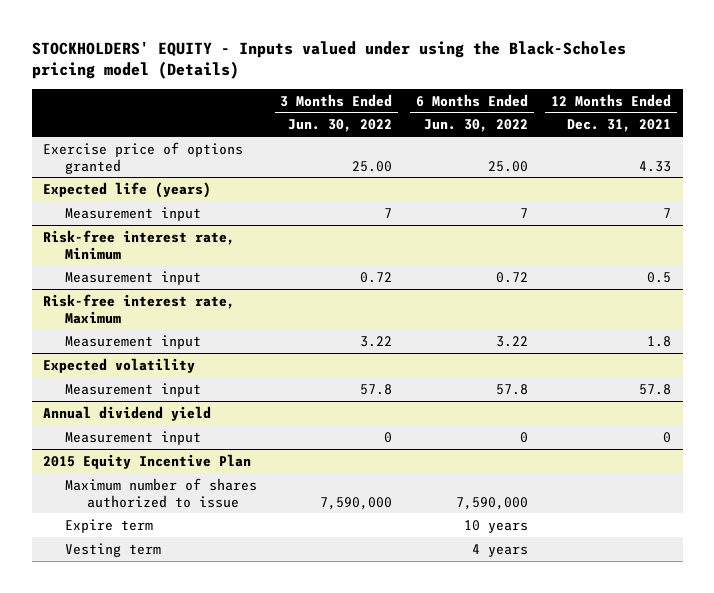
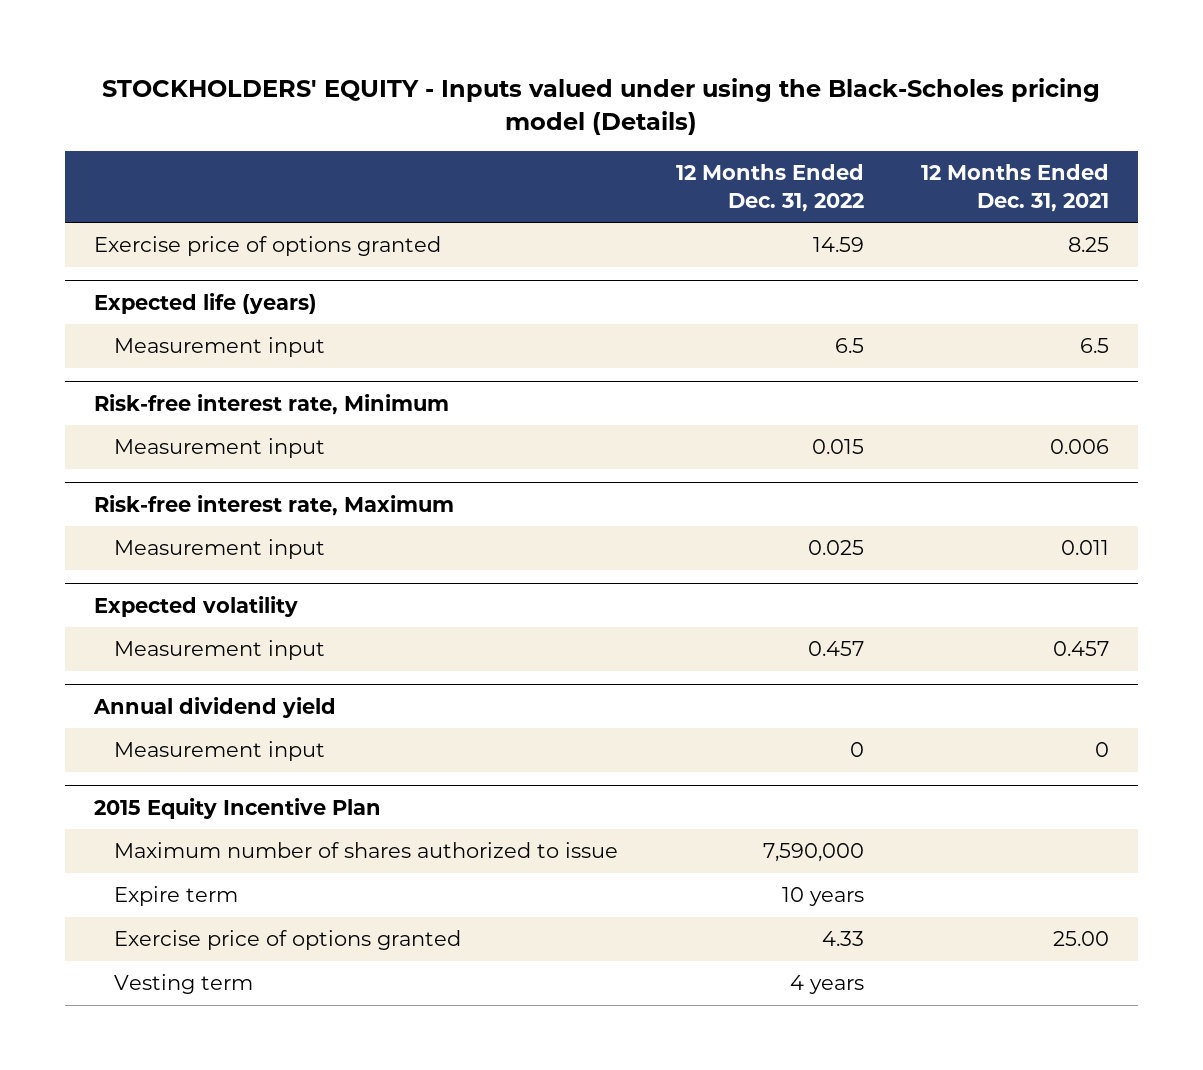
- | 3 Months Ended Jun. 30, 2022 | 6 Months Ended Jun. 30, 2022 | 12 Months Ended Dec. 31, 2021
+ | 12 Months Ended Dec. 31, 2022 | 12 Months Ended Dec. 31, 2021
- Exercise price of options granted | 25.00 | 25.00 | 4.33
+ Exercise price of options granted | 14.59 | 8.25
@ Expected life (years)
- Measurement input | 7 | 7 | 7
+ Measurement input | 6.5 | 6.5
@ Risk-free interest rate, Minimum
- Measurement input | 0.72 | 0.72 | 0.5
+ Measurement input | 0.015 | 0.006
@ Risk-free interest rate, Maximum
- Measurement input | 3.22 | 3.22 | 1.8
+ Measurement input | 0.025 | 0.011
@ Expected volatility
- Measurement input | 57.8 | 57.8 | 57.8
+ Measurement input | 0.457 | 0.457
@ 2015 Equity Incentive Plan
+ Exercise price of options granted | 4.33 | 25.00

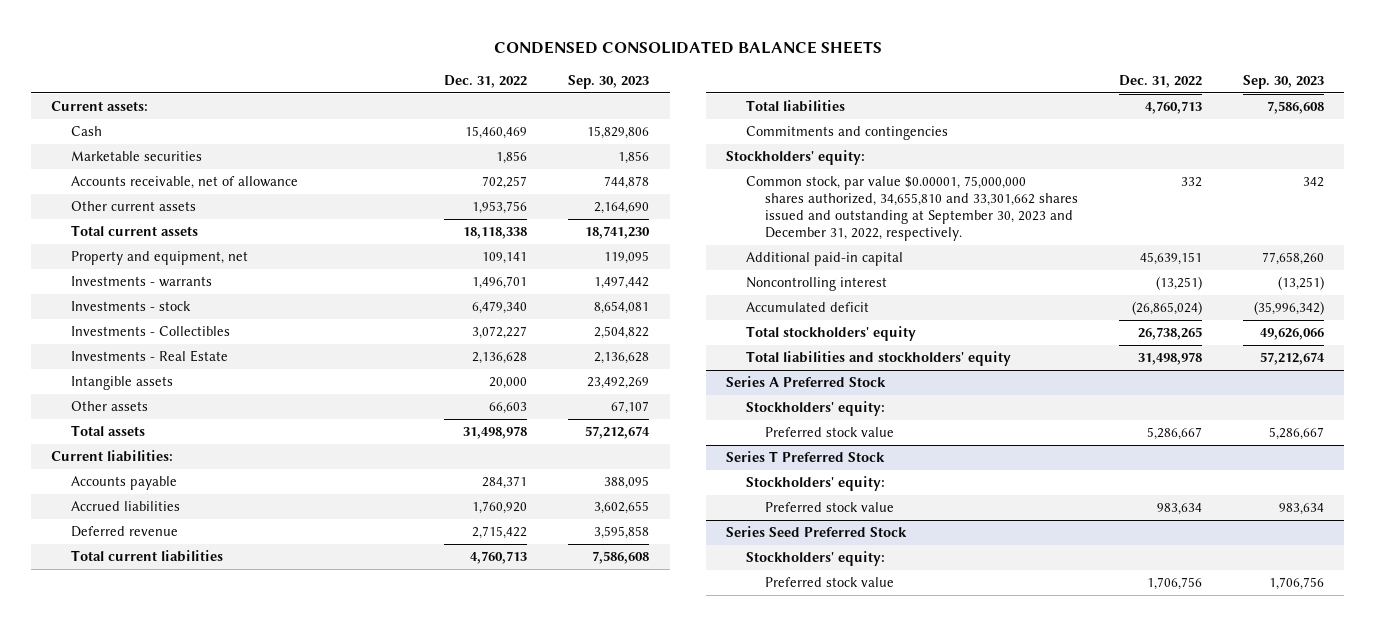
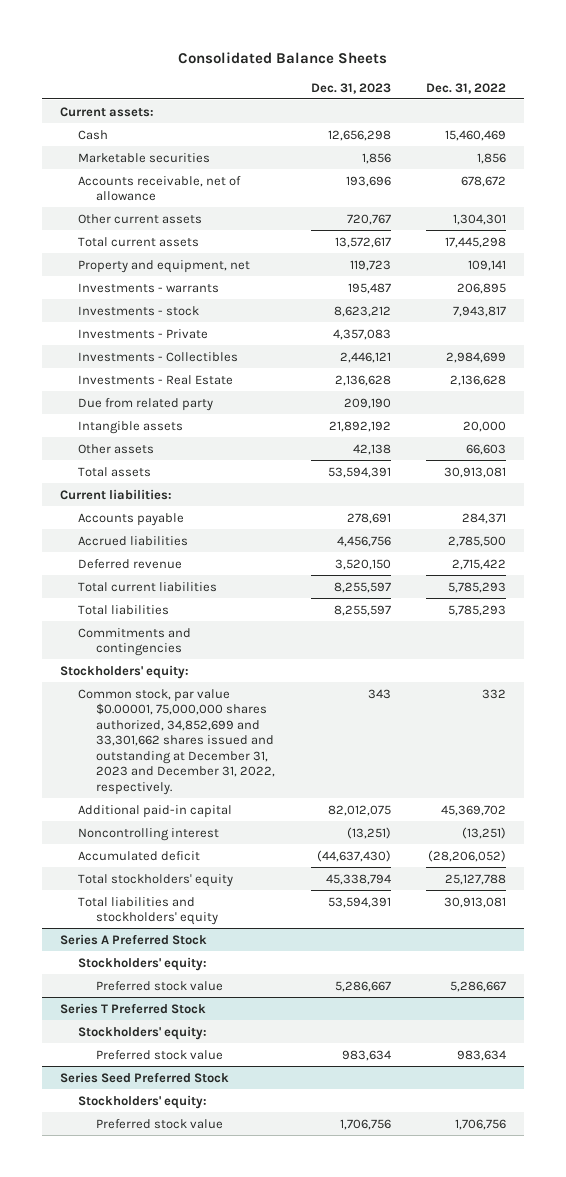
- CONDENSED CONSOLIDATED BALANCE SHEETS
+ Consolidated Balance Sheets
- | Dec. 31, 2022 | Sep. 30, 2023
+ | Dec. 31, 2023 | Dec. 31, 2022
- Accounts receivable, net of allowance | 702,257 | 744,878
- Other current assets | 1,953,756 | 2,164,690
- Total current assets | 18,118,338 | 18,741,230
+ Accounts receivable, net of allowance | 193,696 | 678,672
+ Other current assets | 720,767 | 1,304,301
+ Total current assets | 13,572,617 | 17,445,298
- Investments - warrants | 1,496,701 | 1,497,442
- Investments - stock | 6,479,340 | 8,654,081
- Investments - Collectibles | 3,072,227 | 2,504,822
+ Investments - warrants | 195,487 | 206,895
+ Investments - stock | 8,623,212 | 7,943,817
+ Investments - Private | 4,357,083 |
+ Investments - Collectibles | 2,446,121 | 2,984,699
+ Due from related party | 209,190 |
- Total assets | 31,498,978 | 57,212,674
+ Total assets | 53,594,391 | 30,913,081
- Accrued liabilities | 1,760,920 | 3,602,655
+ Accrued liabilities | 4,456,756 | 2,785,500
- Total current liabilities | 4,760,713 | 7,586,608
- Total liabilities | 4,760,713 | 7,586,608
+ Total current liabilities | 8,255,597 | 5,785,293
+ Total liabilities | 8,255,597 | 5,785,293
- Common stock, par value $0.00001, 75,000,000 shares authorized, 34,655,810 and 33,301,662 shares issued and outstanding at September 30, 2023 and December 31, 2022, respectively. | 332 | 342
- Additional paid-in capital | 45,639,151 | 77,658,260
+ Common stock, par value $0.00001, 75,000,000 shares authorized, 34,852,699 and 33,301,662 shares issued and outstanding at December 31, 2023 and December 31, 2022, respectively. | 343 | 332
+ Additional paid-in capital | 82,012,075 | 45,369,702
- Accumulated deficit | (26,865,024) | (35,996,342)
- Total stockholders' equity | 26,738,265 | 49,626,066
- Total liabilities and stockholders' equity | 31,498,978 | 57,212,674
+ Accumulated deficit | (44,637,430) | (28,206,052)
+ Total stockholders' equity | 45,338,794 | 25,127,788
+ Total liabilities and stockholders' equity | 53,594,391 | 30,913,081

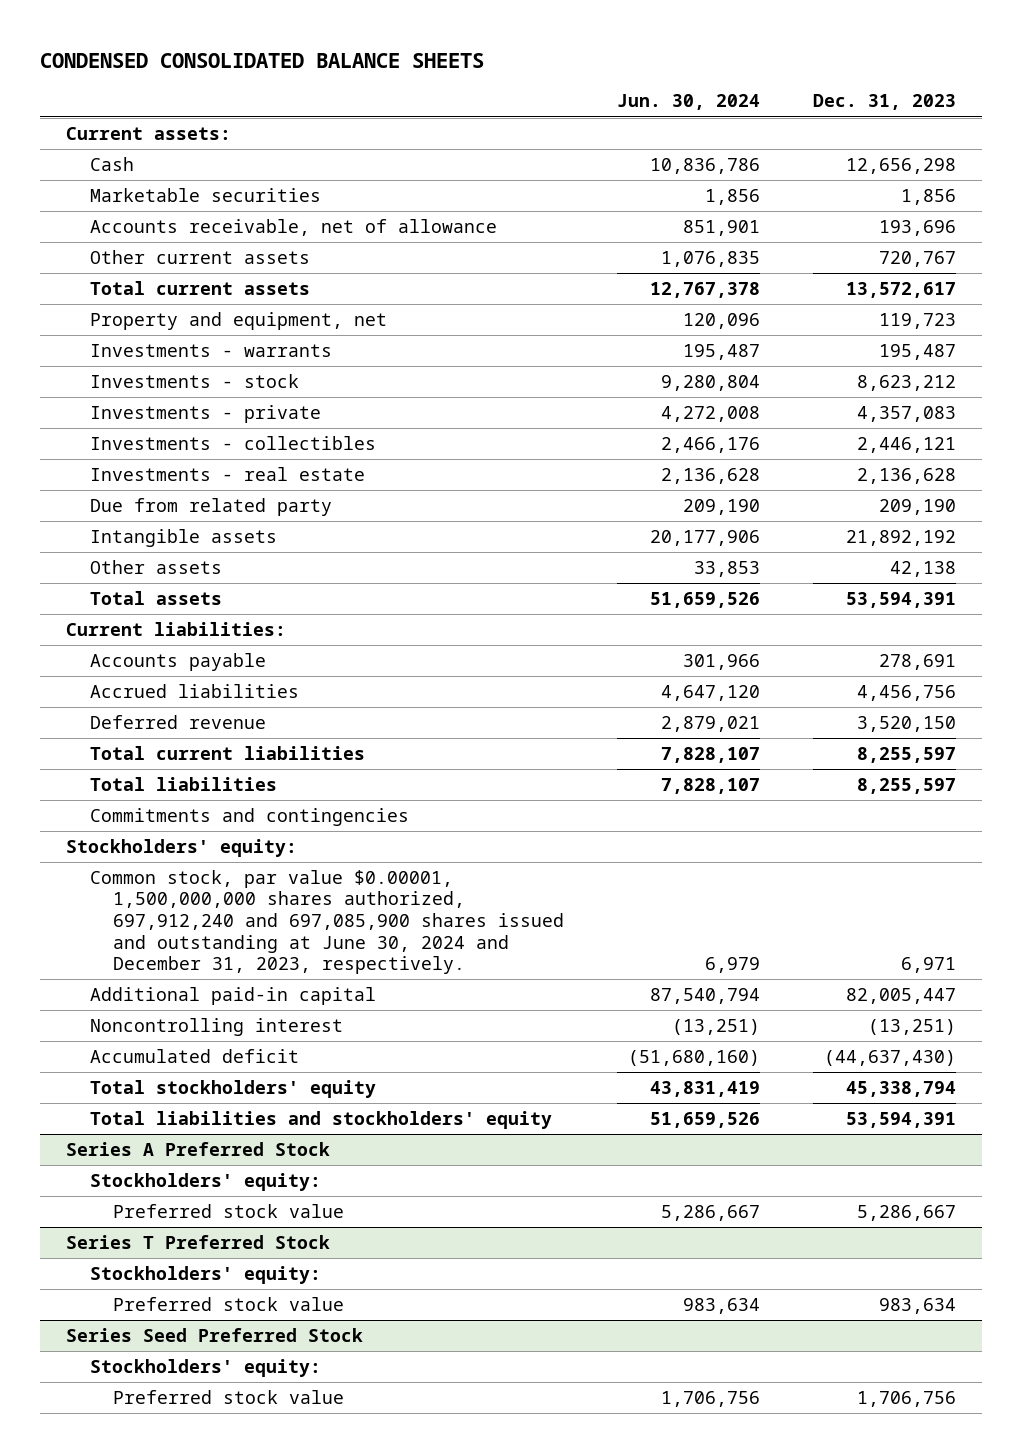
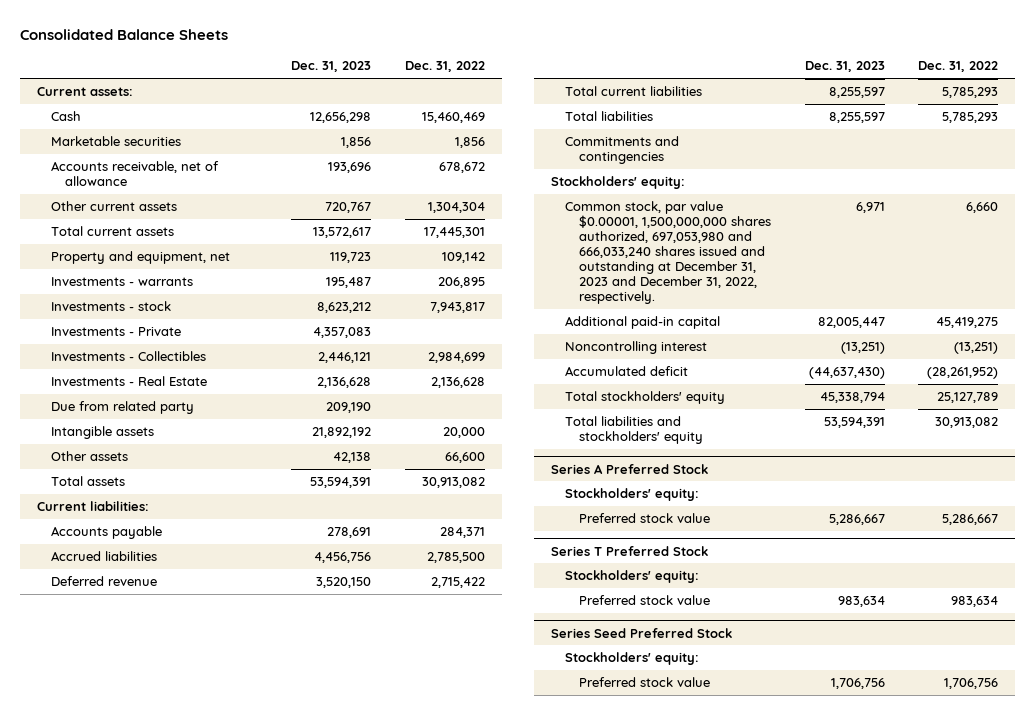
- CONDENSED CONSOLIDATED BALANCE SHEETS
+ Consolidated Balance Sheets
- | Jun. 30, 2024 | Dec. 31, 2023
+ | Dec. 31, 2023 | Dec. 31, 2022
- Investments - private | 4,272,008 | 4,357,083
- Investments - collectibles | 2,466,176 | 2,446,121
- Investments - real estate | 2,136,628 | 2,136,628
+ Investments - Private | 4,357,083 |
+ Investments - Collectibles | 2,446,121 | 2,984,699
+ Investments - Real Estate | 2,136,628 | 2,136,628
- Common stock, par value $0.00001, 1,500,000,000 shares authorized, 697,912,240 and 697,085,900 shares issued and outstanding at June 30, 2024 and December 31, 2023, respectively. | 6,979 | 6,971
+ Common stock, par value $0.00001, 1,500,000,000 shares authorized, 697,053,980 and 666,033,240 shares issued and outstanding at December 31, 2023 and December 31, 2022, respectively. | 6,971 | 6,660

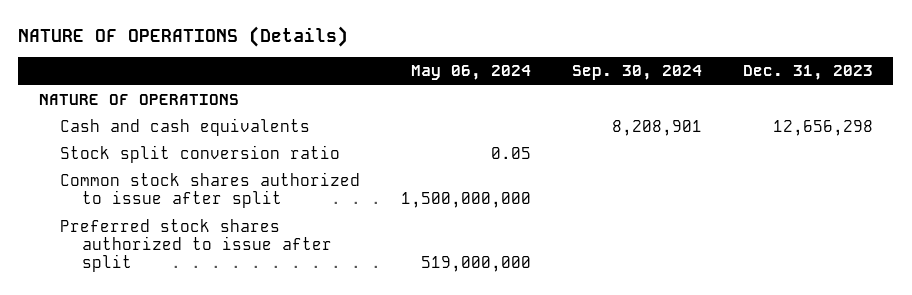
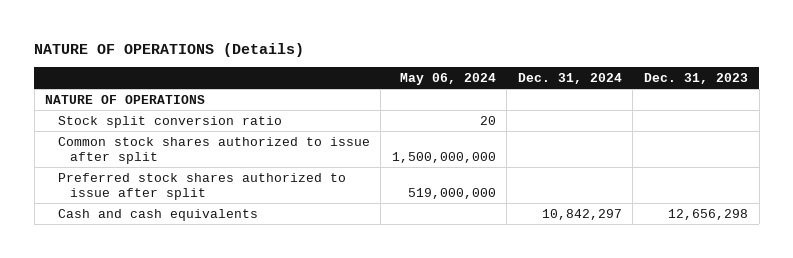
- | May 06, 2024 | Sep. 30, 2024 | Dec. 31, 2023
+ | May 06, 2024 | Dec. 31, 2024 | Dec. 31, 2023
- Stock split conversion ratio | 0.05 | |
+ Stock split conversion ratio | 20 | |
moved down: Cash and cash equivalents | | 10,842,297 | 12,656,298

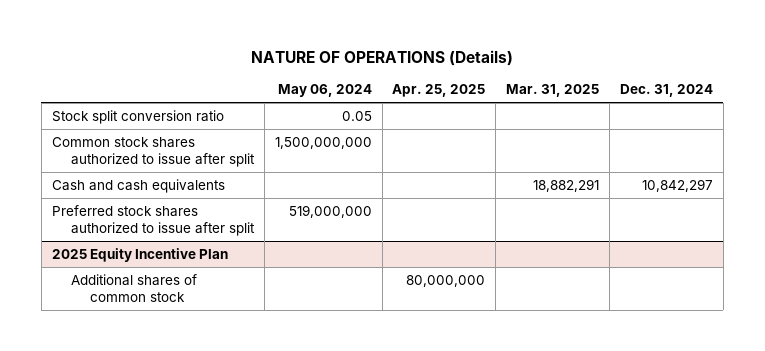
- | May 06, 2024 | Dec. 31, 2024 | Dec. 31, 2023
+ | May 06, 2024 | Apr. 25, 2025 | Mar. 31, 2025 | Dec. 31, 2024
- NATURE OF OPERATIONS
- Stock split conversion ratio | 20 | |
+ Stock split conversion ratio | 0.05 | | |
moved down: Preferred stock shares authorized to issue after split | 519,000,000 | | |
+ 2025 Equity Incentive Plan
+ Additional shares of common stock | | 80,000,000 | |

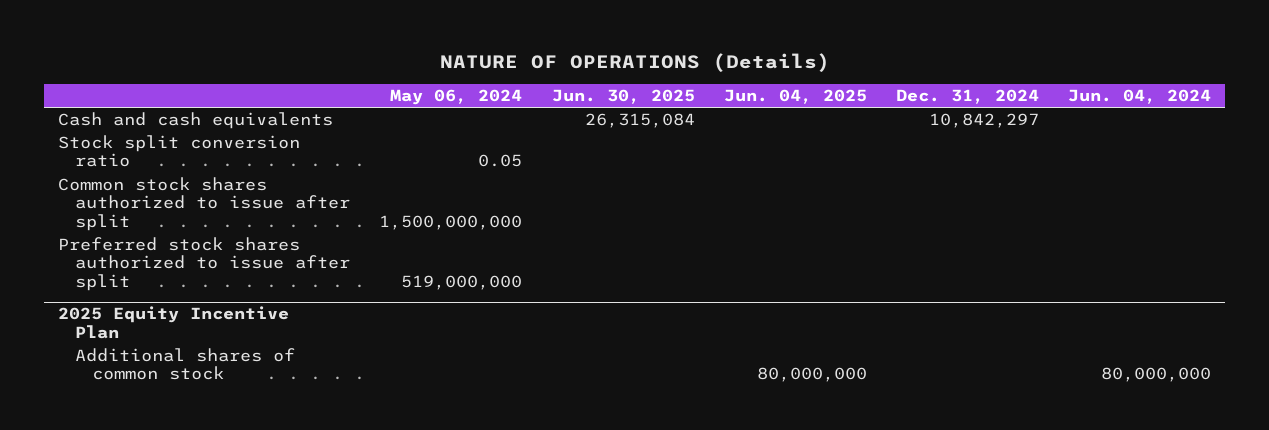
- | May 06, 2024 | Apr. 25, 2025 | Mar. 31, 2025 | Dec. 31, 2024
+ | May 06, 2024 | Jun. 30, 2025 | Jun. 04, 2025 | Dec. 31, 2024 | Jun. 04, 2024
moved up: Cash and cash equivalents | | 26,315,084 | | 10,842,297 |

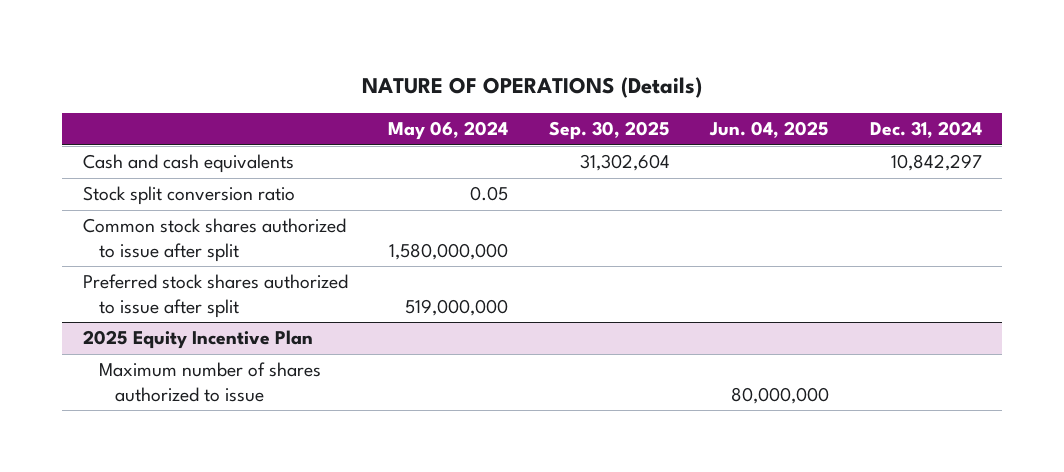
- | May 06, 2024 | Jun. 30, 2025 | Jun. 04, 2025 | Dec. 31, 2024 | Jun. 04, 2024
+ | May 06, 2024 | Sep. 30, 2025 | Jun. 04, 2025 | Dec. 31, 2024
- Common stock shares authorized to issue after split | 1,500,000,000 | | | |
+ Common stock shares authorized to issue after split | 1,580,000,000 | | |
@ 2025 Equity Incentive Plan
- Additional shares of common stock | | | 80,000,000 | | 80,000,000
+ Maximum number of shares authorized to issue | | | 80,000,000 |

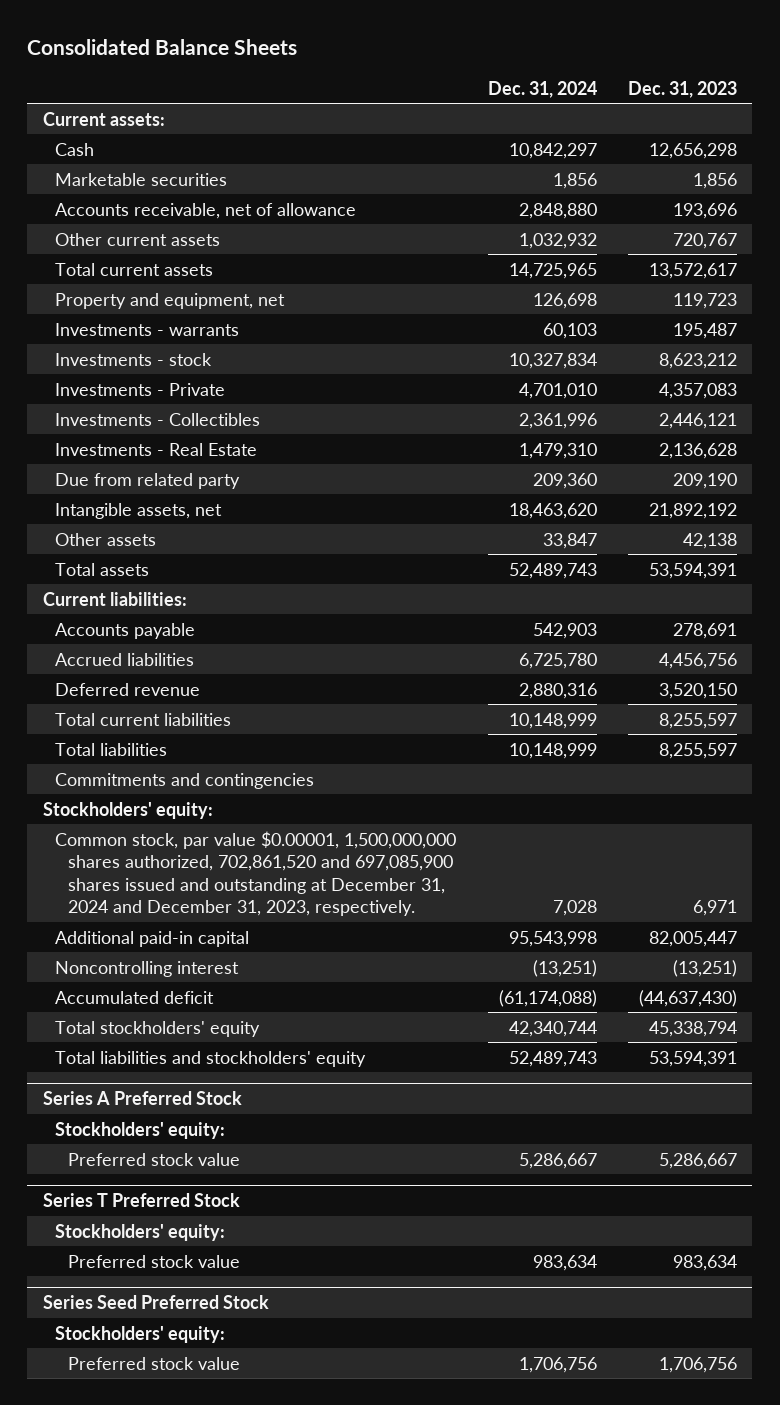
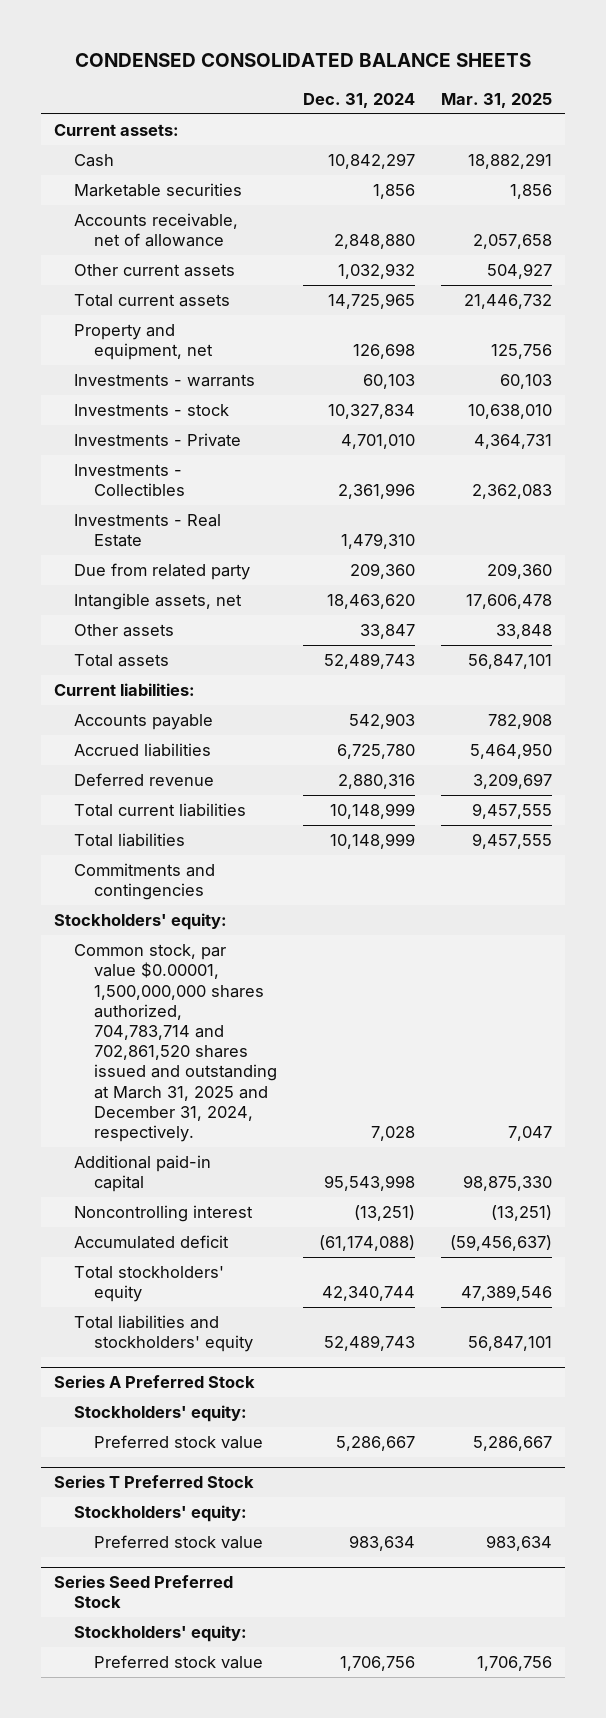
- Consolidated Balance Sheets
+ CONDENSED CONSOLIDATED BALANCE SHEETS
- | Dec. 31, 2024 | Dec. 31, 2023
+ | Dec. 31, 2024 | Mar. 31, 2025
- Common stock, par value $0.00001, 1,500,000,000 shares authorized, 702,861,520 and 697,085,900 shares issued and outstanding at December 31, 2024 and December 31, 2023, respectively. | 7,028 | 6,971
+ Common stock, par value $0.00001, 1,500,000,000 shares authorized, 704,783,714 and 702,861,520 shares issued and outstanding at March 31, 2025 and December 31, 2024, respectively. | 7,028 | 7,047

